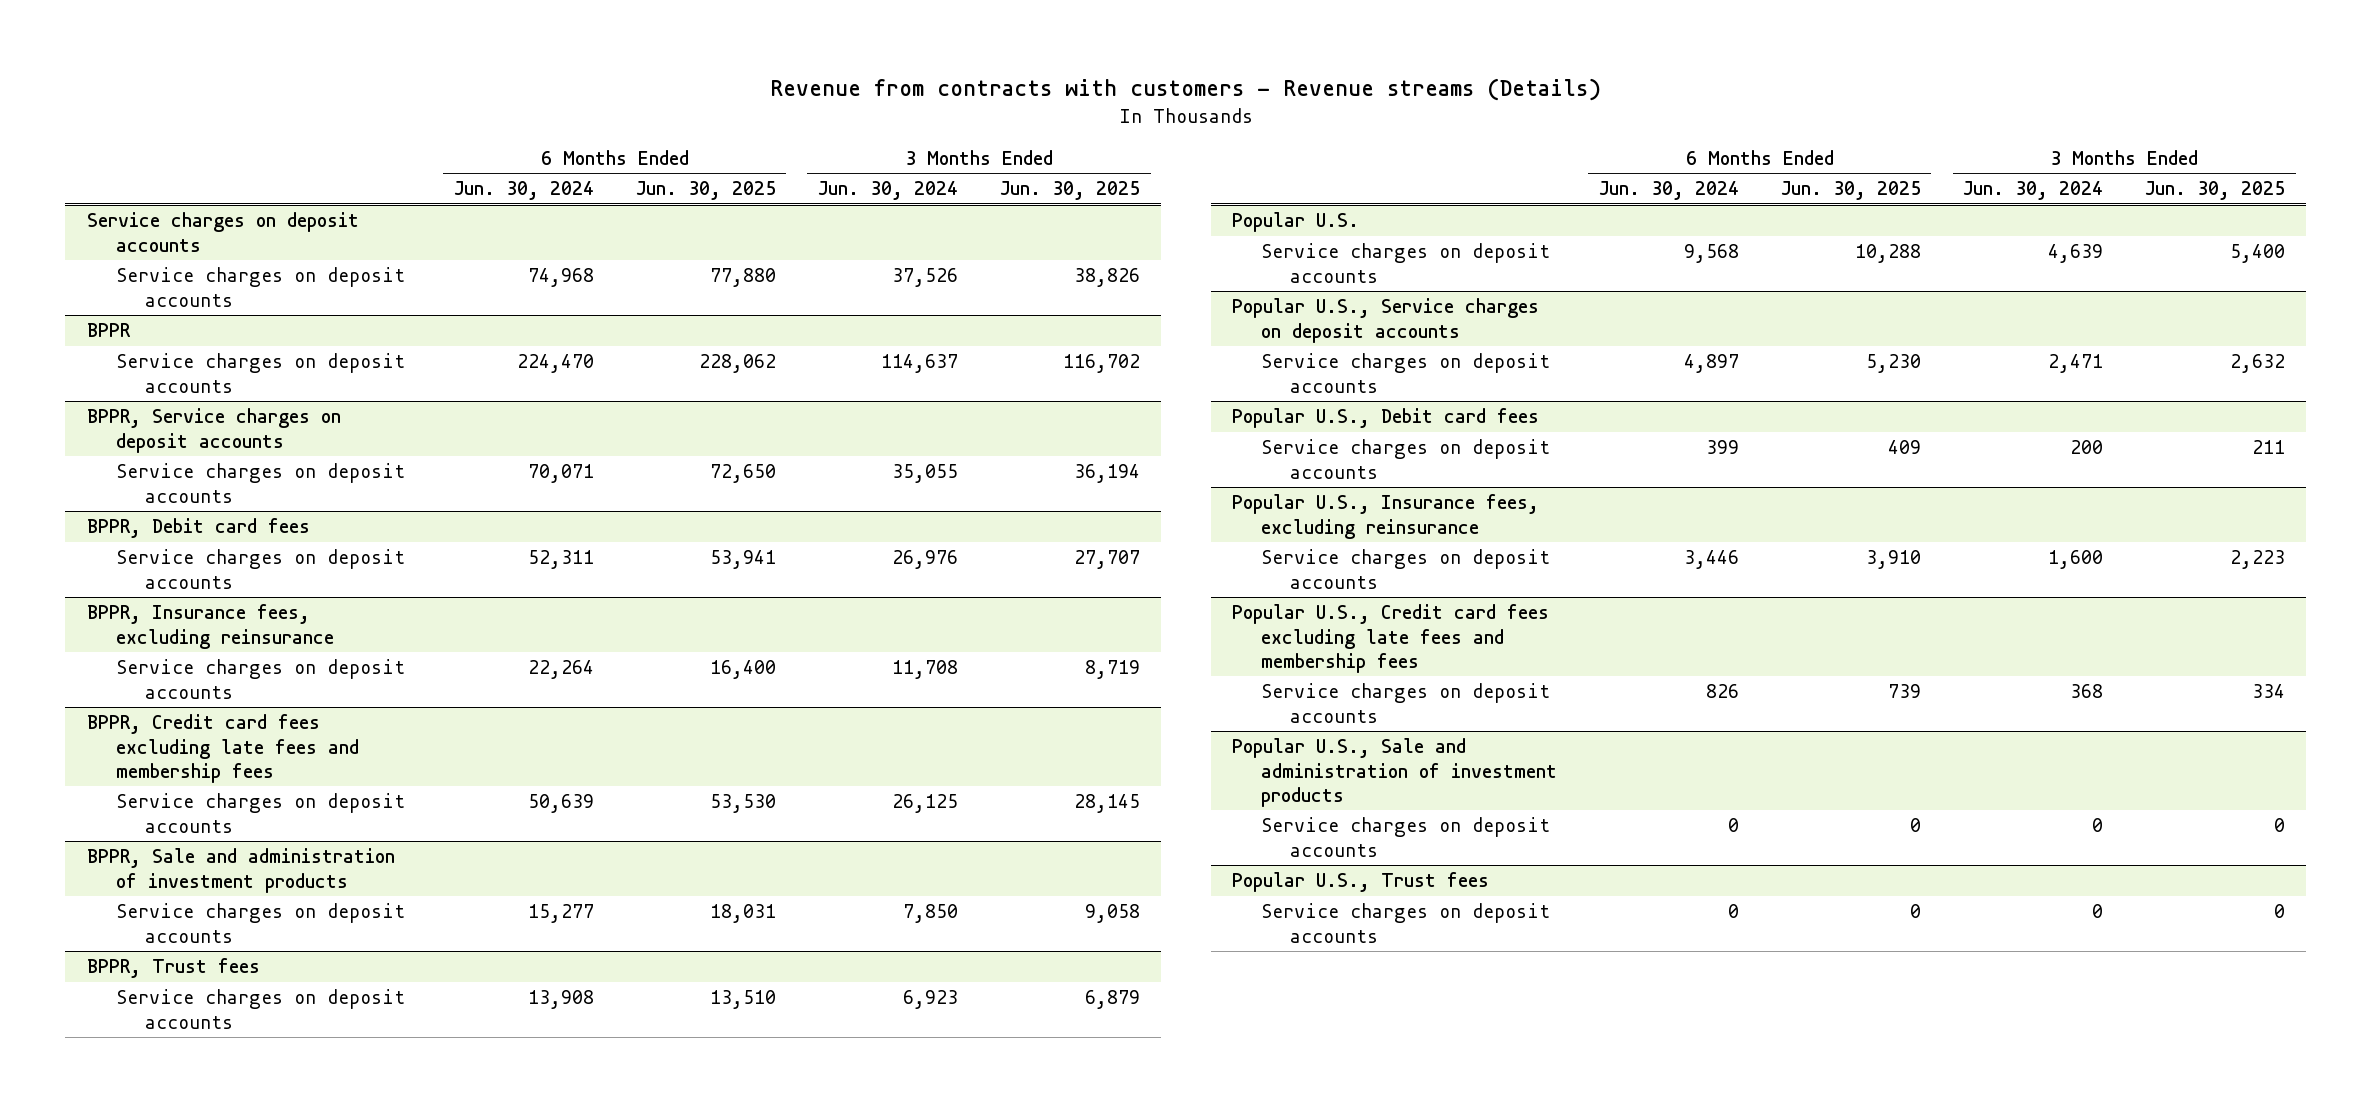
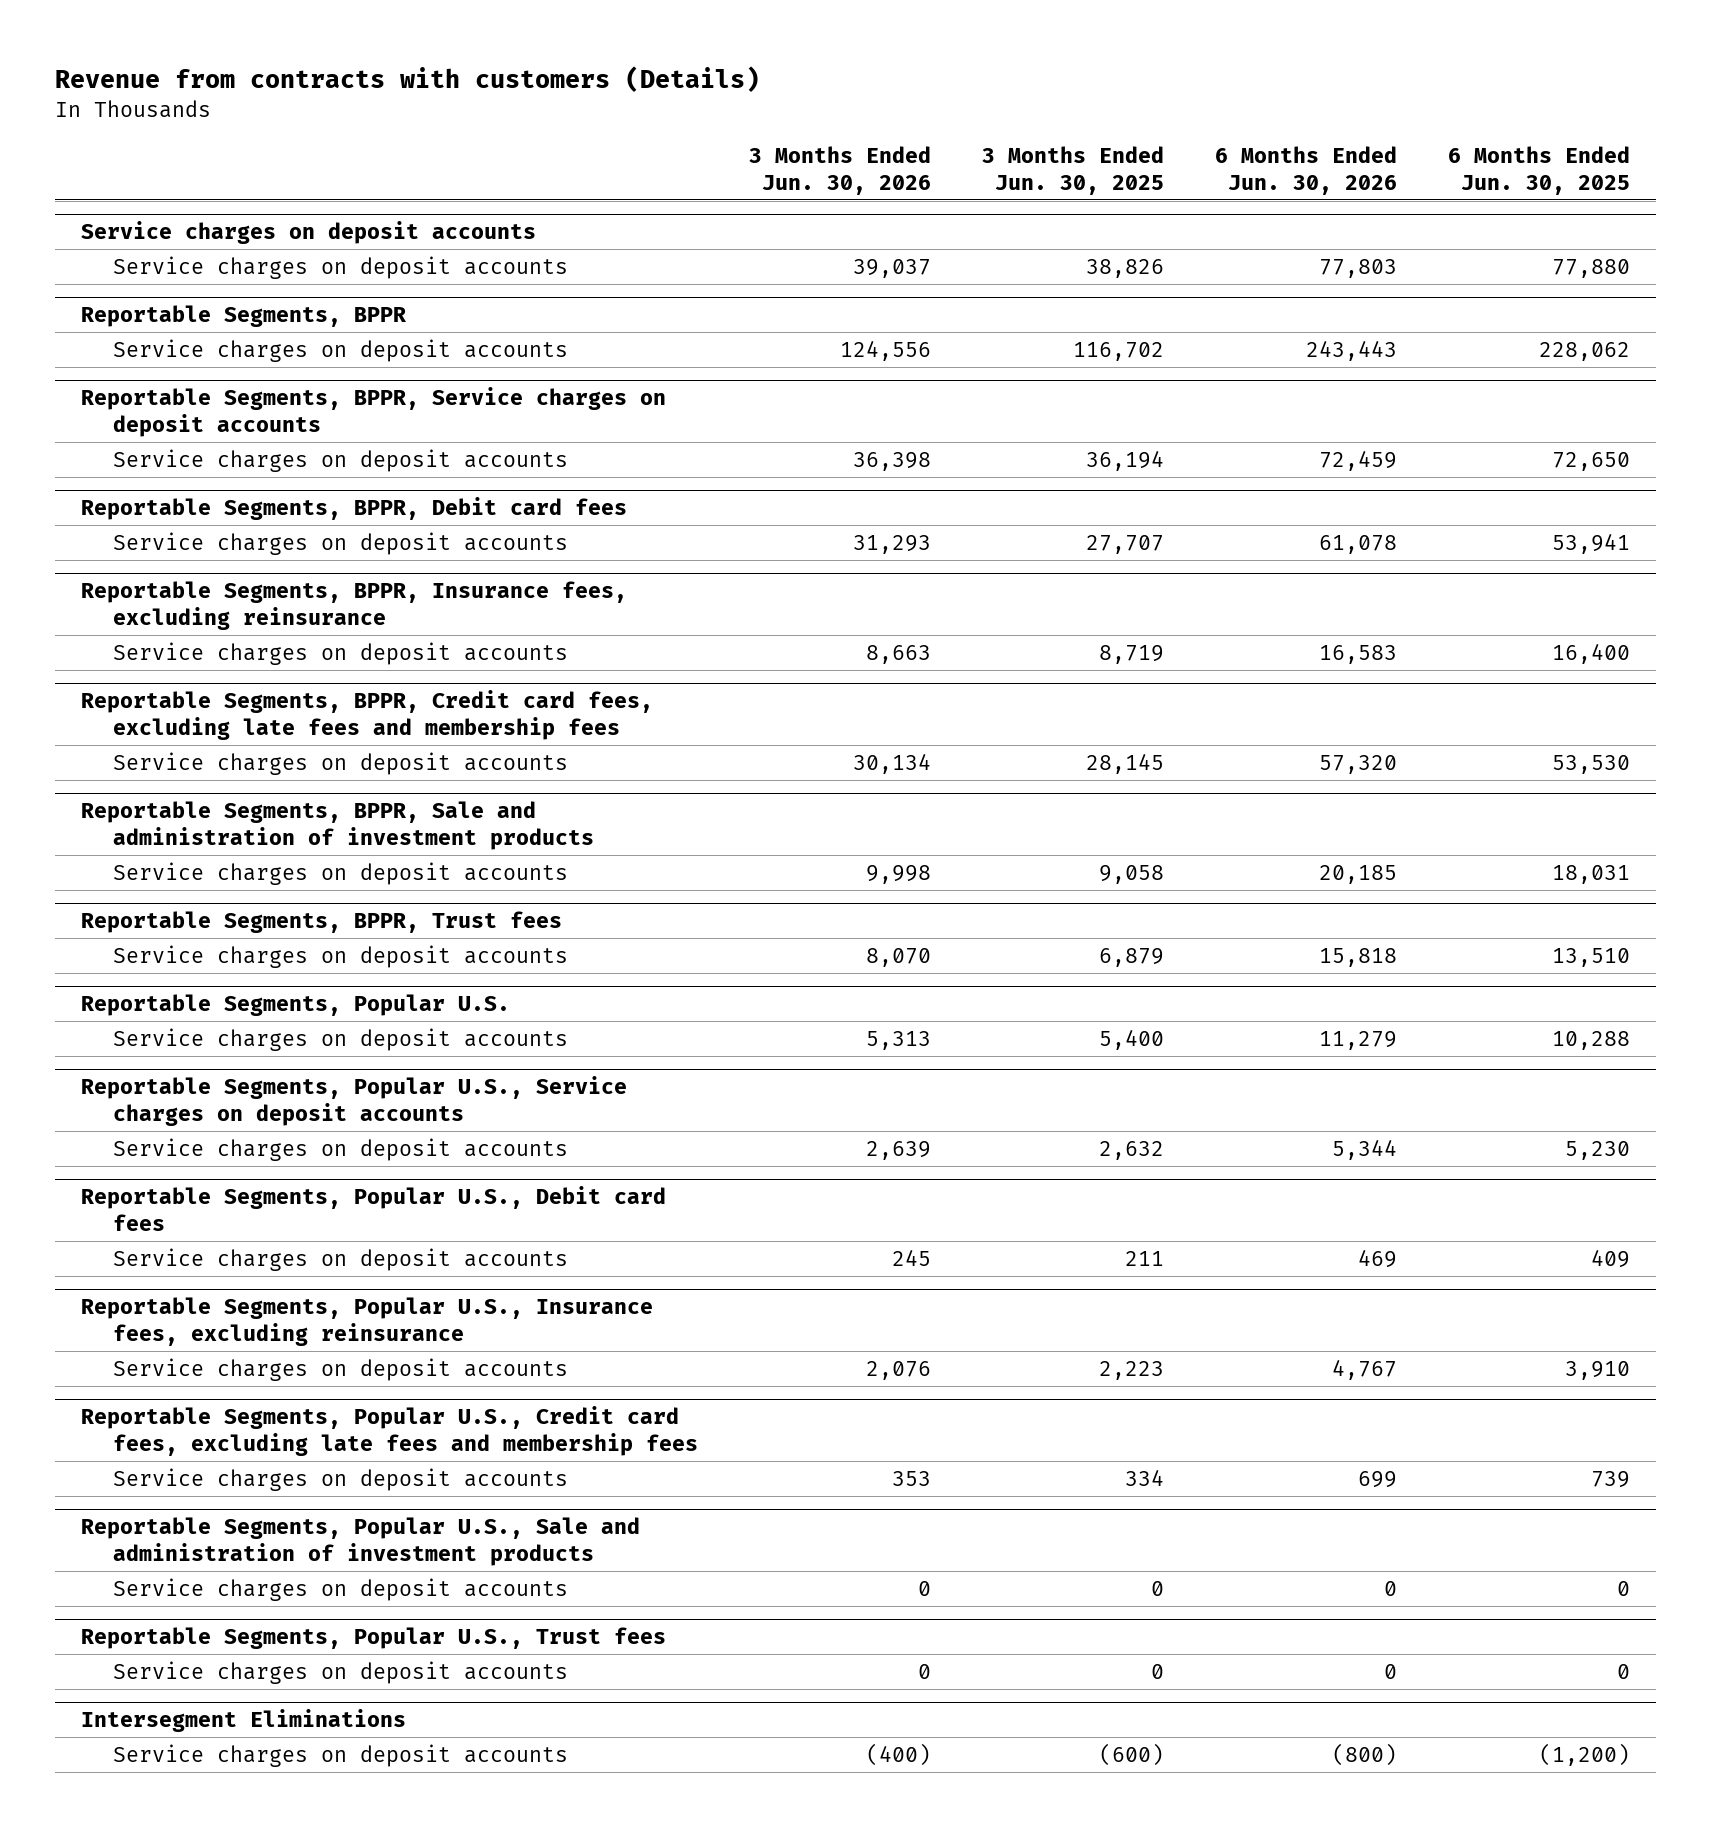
- Revenue from contracts with customers - Revenue streams (Details)
+ Revenue from contracts with customers (Details)
- | 6 Months Ended Jun. 30, 2024 | 6 Months Ended Jun. 30, 2025 | 3 Months Ended Jun. 30, 2024 | 3 Months Ended Jun. 30, 2025
+ | 3 Months Ended Jun. 30, 2026 | 3 Months Ended Jun. 30, 2025 | 6 Months Ended Jun. 30, 2026 | 6 Months Ended Jun. 30, 2025
- BPPR
+ Reportable Segments, BPPR
- BPPR, Service charges on deposit accounts
+ Reportable Segments, BPPR, Service charges on deposit accounts
- BPPR, Debit card fees
+ Reportable Segments, BPPR, Debit card fees
- BPPR, Insurance fees, excluding reinsurance
+ Reportable Segments, BPPR, Insurance fees, excluding reinsurance
- BPPR, Credit card fees excluding late fees and membership fees
+ Reportable Segments, BPPR, Credit card fees, excluding late fees and membership fees
- BPPR, Sale and administration of investment products
+ Reportable Segments, BPPR, Sale and administration of investment products
- BPPR, Trust fees
+ Reportable Segments, BPPR, Trust fees
- Popular U.S.
+ Reportable Segments, Popular U.S.
- Popular U.S., Service charges on deposit accounts
+ Reportable Segments, Popular U.S., Service charges on deposit accounts
- Popular U.S., Debit card fees
+ Reportable Segments, Popular U.S., Debit card fees
- Popular U.S., Insurance fees, excluding reinsurance
+ Reportable Segments, Popular U.S., Insurance fees, excluding reinsurance
- Popular U.S., Credit card fees excluding late fees and membership fees
+ Reportable Segments, Popular U.S., Credit card fees, excluding late fees and membership fees
- Popular U.S., Sale and administration of investment products
+ Reportable Segments, Popular U.S., Sale and administration of investment products
- Popular U.S., Trust fees
+ Reportable Segments, Popular U.S., Trust fees
+ Intersegment Eliminations
+ Service charges on deposit accounts | (400) | (600) | (800) | (1,200)

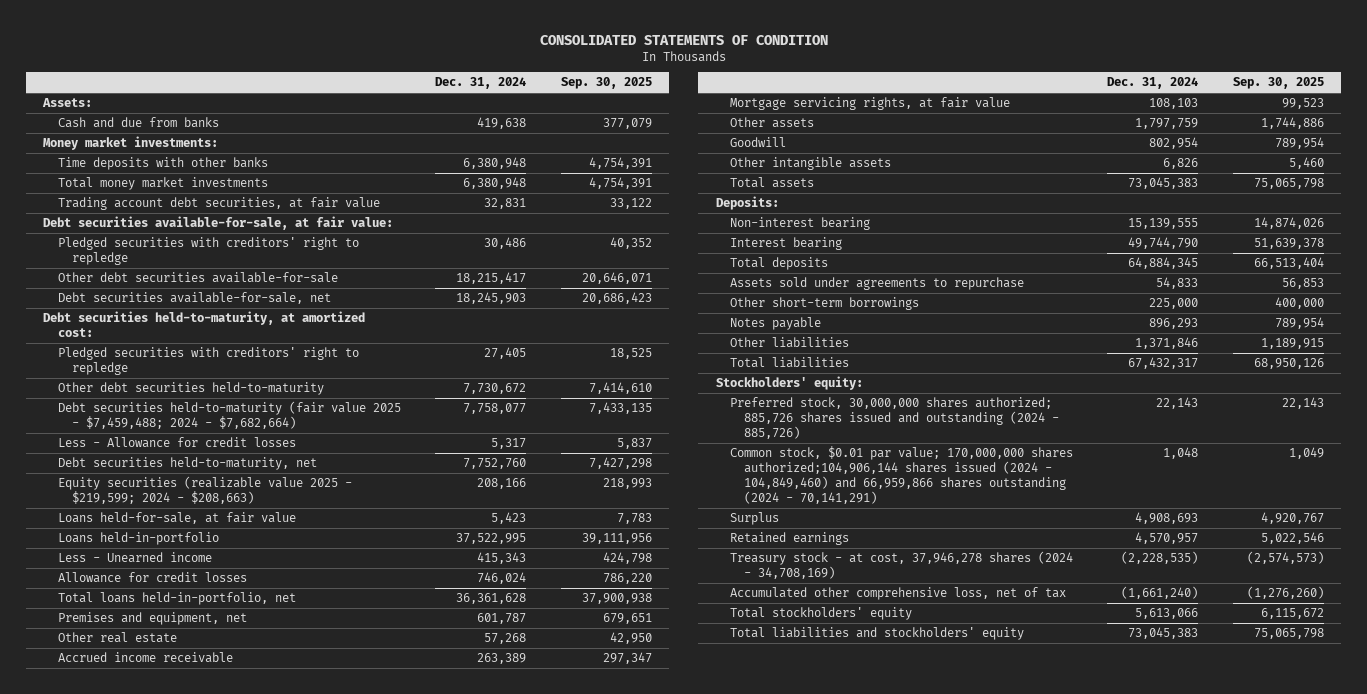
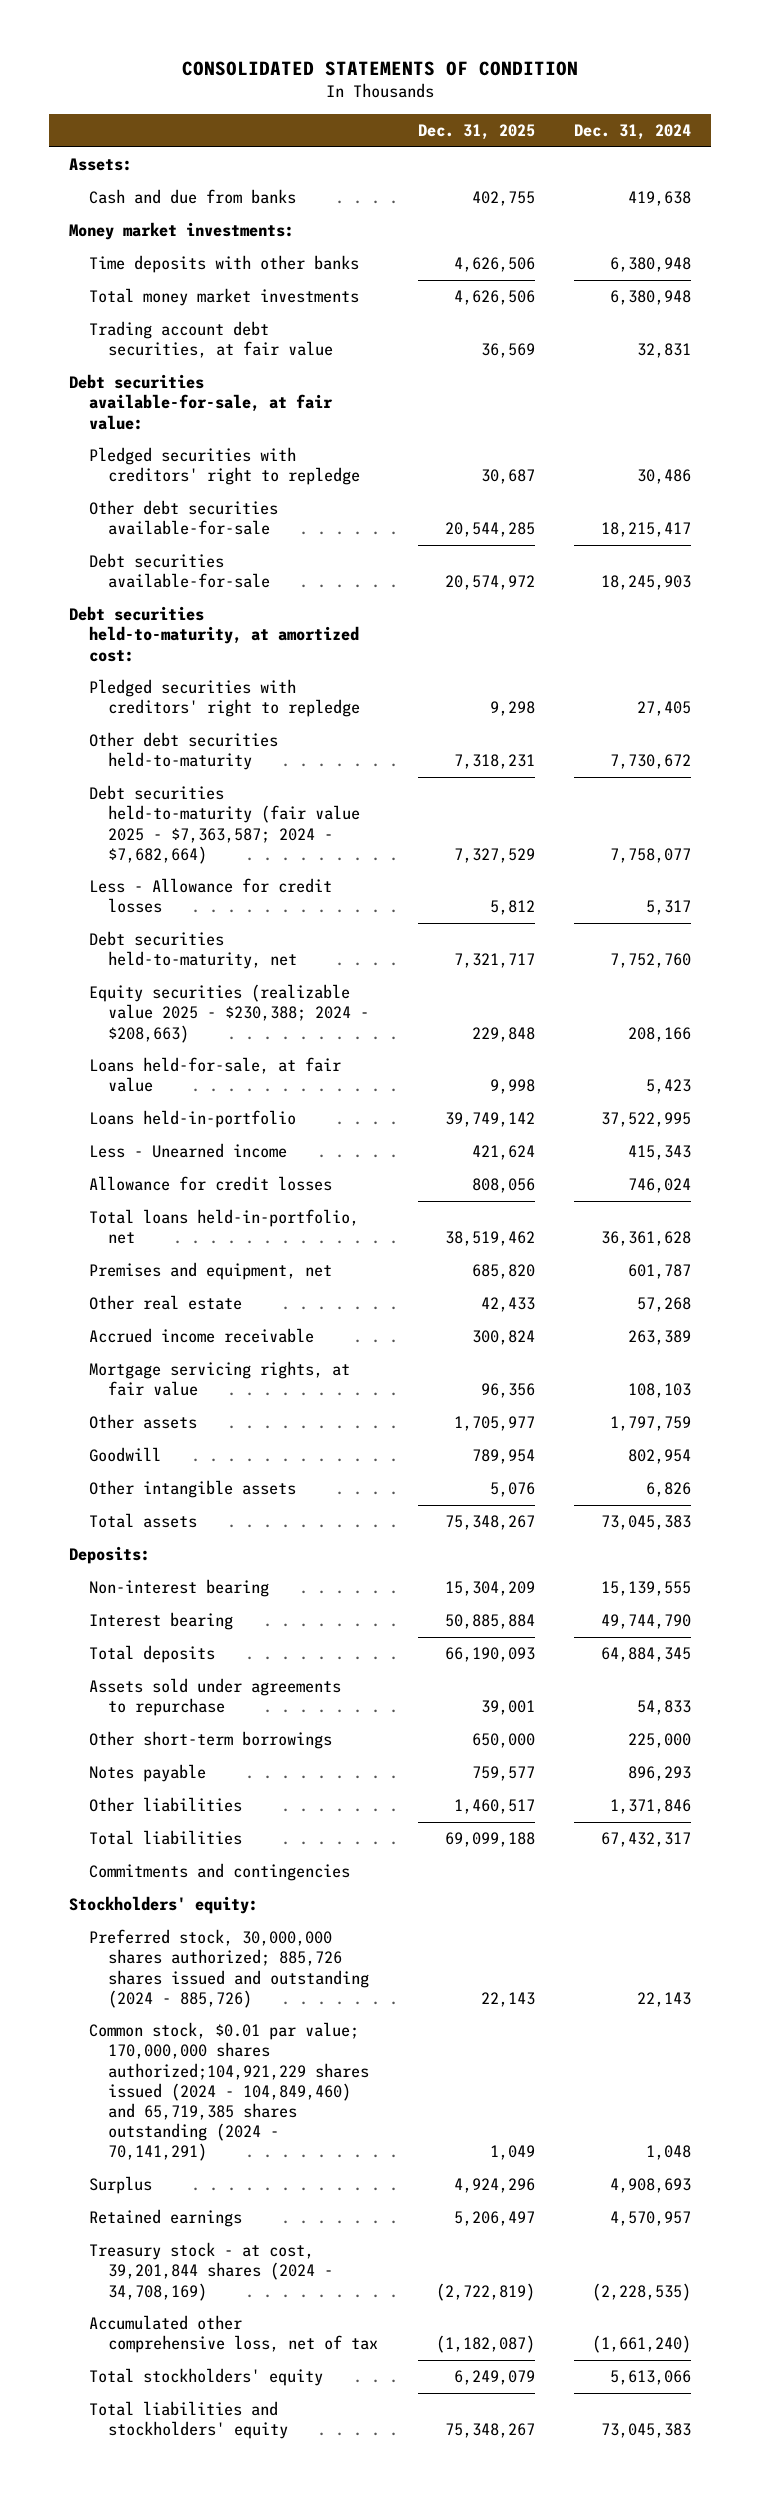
- | Dec. 31, 2024 | Sep. 30, 2025
+ | Dec. 31, 2025 | Dec. 31, 2024
- Debt securities available-for-sale, net | 18,245,903 | 20,686,423
+ Debt securities available-for-sale | 20,574,972 | 18,245,903
- Debt securities held-to-maturity (fair value 2025 - $7,459,488; 2024 - $7,682,664) | 7,758,077 | 7,433,135
+ Debt securities held-to-maturity (fair value 2025 - $7,363,587; 2024 - $7,682,664) | 7,327,529 | 7,758,077
- Equity securities (realizable value 2025 - $219,599; 2024 - $208,663) | 208,166 | 218,993
+ Equity securities (realizable value 2025 - $230,388; 2024 - $208,663) | 229,848 | 208,166
+ Commitments and contingencies
- Common stock, $0.01 par value; 170,000,000 shares authorized;104,906,144 shares issued (2024 - 104,849,460) and 66,959,866 shares outstanding (2024 - 70,141,291) | 1,048 | 1,049
+ Common stock, $0.01 par value; 170,000,000 shares authorized;104,921,229 shares issued (2024 - 104,849,460) and 65,719,385 shares outstanding (2024 - 70,141,291) | 1,049 | 1,048
- Treasury stock - at cost, 37,946,278 shares (2024 - 34,708,169) | (2,228,535) | (2,574,573)
+ Treasury stock - at cost, 39,201,844 shares (2024 - 34,708,169) | (2,722,819) | (2,228,535)

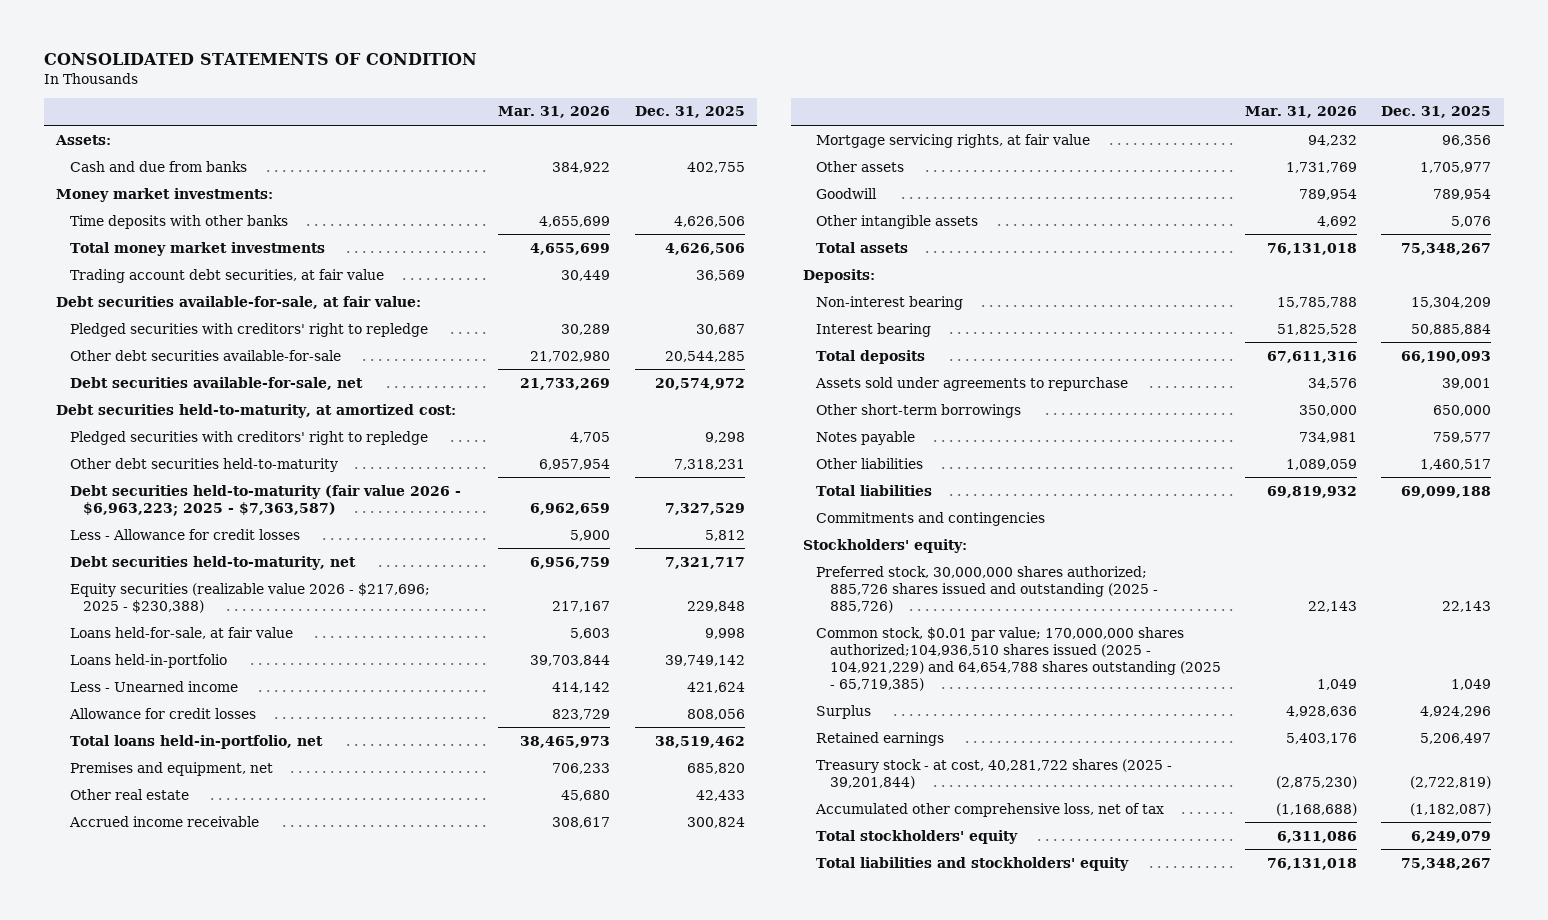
- | Dec. 31, 2025 | Dec. 31, 2024
+ | Mar. 31, 2026 | Dec. 31, 2025
- Debt securities available-for-sale | 20,574,972 | 18,245,903
+ Debt securities available-for-sale, net | 21,733,269 | 20,574,972
- Debt securities held-to-maturity (fair value 2025 - $7,363,587; 2024 - $7,682,664) | 7,327,529 | 7,758,077
+ Debt securities held-to-maturity (fair value 2026 - $6,963,223; 2025 - $7,363,587) | 6,962,659 | 7,327,529
- Equity securities (realizable value 2025 - $230,388; 2024 - $208,663) | 229,848 | 208,166
+ Equity securities (realizable value 2026 - $217,696; 2025 - $230,388) | 217,167 | 229,848
- Preferred stock, 30,000,000 shares authorized; 885,726 shares issued and outstanding (2024 - 885,726) | 22,143 | 22,143
- Common stock, $0.01 par value; 170,000,000 shares authorized;104,921,229 shares issued (2024 - 104,849,460) and 65,719,385 shares outstanding (2024 - 70,141,291) | 1,049 | 1,048
+ Preferred stock, 30,000,000 shares authorized; 885,726 shares issued and outstanding (2025 - 885,726) | 22,143 | 22,143
+ Common stock, $0.01 par value; 170,000,000 shares authorized;104,936,510 shares issued (2025 - 104,921,229) and 64,654,788 shares outstanding (2025 - 65,719,385) | 1,049 | 1,049
- Treasury stock - at cost, 39,201,844 shares (2024 - 34,708,169) | (2,722,819) | (2,228,535)
+ Treasury stock - at cost, 40,281,722 shares (2025 - 39,201,844) | (2,875,230) | (2,722,819)

